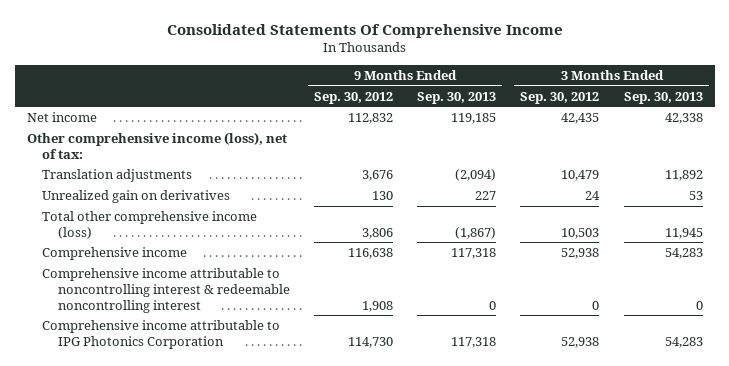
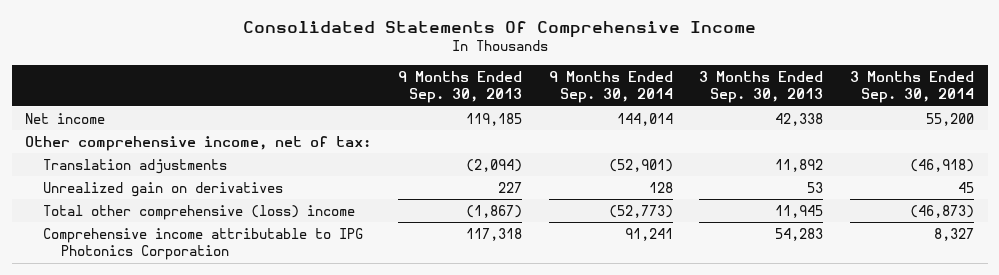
- | 9 Months Ended Sep. 30, 2012 | 9 Months Ended Sep. 30, 2013 | 3 Months Ended Sep. 30, 2012 | 3 Months Ended Sep. 30, 2013
+ | 9 Months Ended Sep. 30, 2013 | 9 Months Ended Sep. 30, 2014 | 3 Months Ended Sep. 30, 2013 | 3 Months Ended Sep. 30, 2014
- Other comprehensive income (loss), net of tax:
+ Other comprehensive income, net of tax:
- Total other comprehensive income (loss) | 3,806 | (1,867) | 10,503 | 11,945
- Comprehensive income | 116,638 | 117,318 | 52,938 | 54,283
- Comprehensive income attributable to noncontrolling interest & redeemable noncontrolling interest | 1,908 | 0 | 0 | 0
+ Total other comprehensive (loss) income | (1,867) | (52,773) | 11,945 | (46,873)

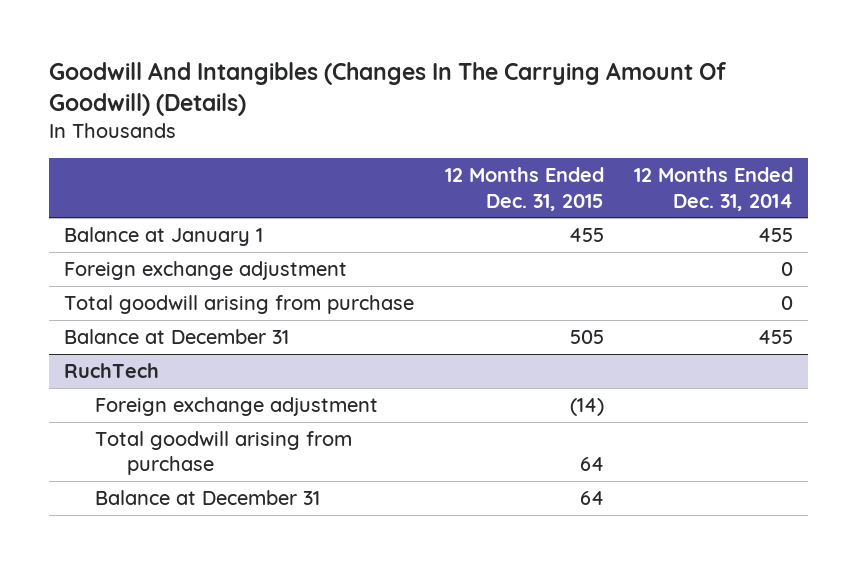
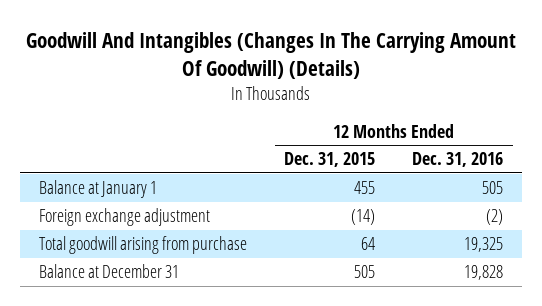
- | 12 Months Ended Dec. 31, 2015 | 12 Months Ended Dec. 31, 2014
+ | 12 Months Ended Dec. 31, 2015 | 12 Months Ended Dec. 31, 2016
- Foreign exchange adjustment | | 0
- Total goodwill arising from purchase | | 0
- RuchTech
- Balance at December 31 | 64 |
moved down: Balance at December 31 | 505 | 19,828

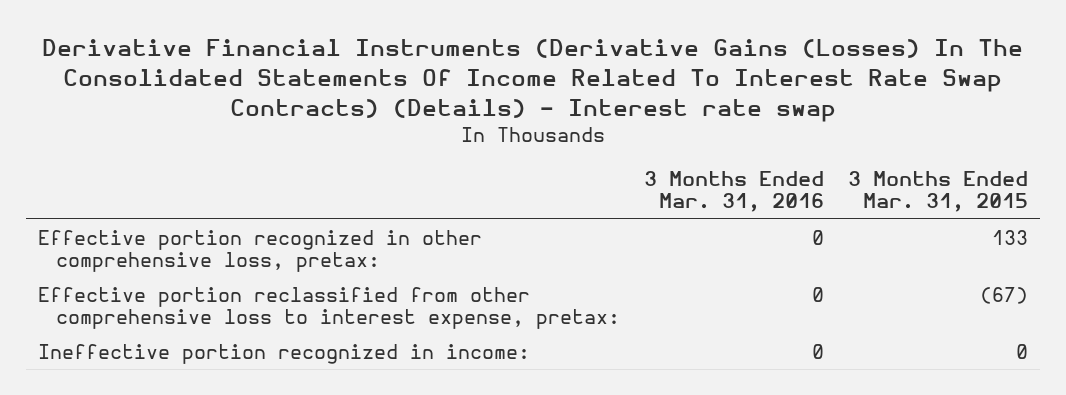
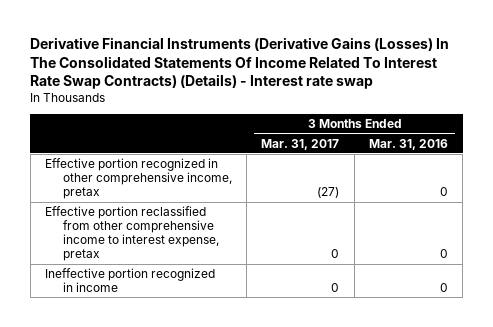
- | 3 Months Ended Mar. 31, 2016 | 3 Months Ended Mar. 31, 2015
+ | 3 Months Ended Mar. 31, 2017 | 3 Months Ended Mar. 31, 2016
- Effective portion recognized in other comprehensive loss, pretax: | 0 | 133
- Effective portion reclassified from other comprehensive loss to interest expense, pretax: | 0 | (67)
- Ineffective portion recognized in income: | 0 | 0
+ Effective portion recognized in other comprehensive income, pretax | (27) | 0
+ Effective portion reclassified from other comprehensive income to interest expense, pretax | 0 | 0
+ Ineffective portion recognized in income | 0 | 0

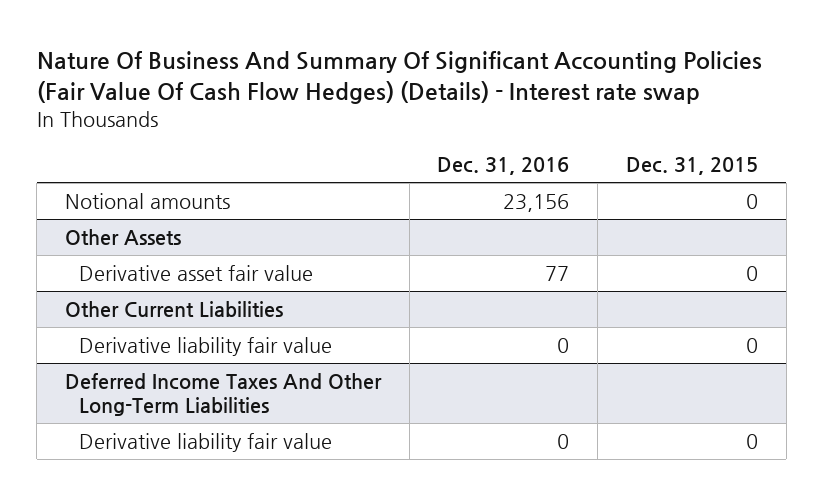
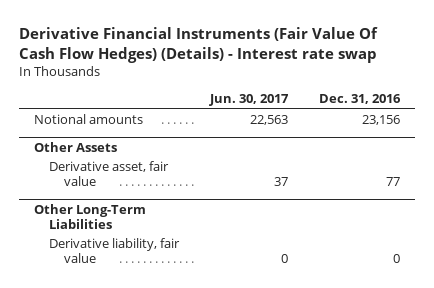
- Nature Of Business And Summary Of Significant Accounting Policies (Fair Value Of Cash Flow Hedges) (Details) - Interest rate swap
+ Derivative Financial Instruments (Fair Value Of Cash Flow Hedges) (Details) - Interest rate swap
- | Dec. 31, 2016 | Dec. 31, 2015
+ | Jun. 30, 2017 | Dec. 31, 2016
@ Other Assets
- Derivative asset fair value | 77 | 0
- Other Current Liabilities
- Derivative liability fair value | 0 | 0
- Deferred Income Taxes And Other Long-Term Liabilities
- Derivative liability fair value | 0 | 0
@ Other Assets
+ Derivative asset, fair value | 37 | 77
+ Other Long-Term Liabilities
+ Derivative liability, fair value | 0 | 0

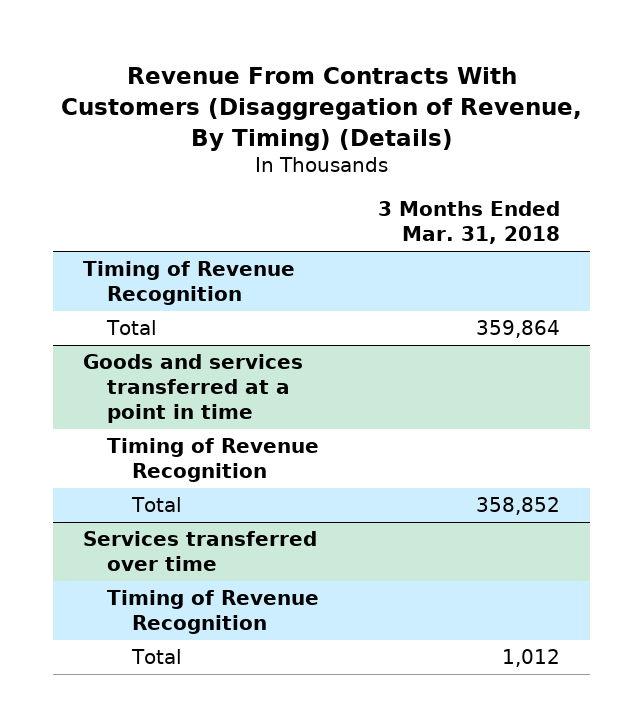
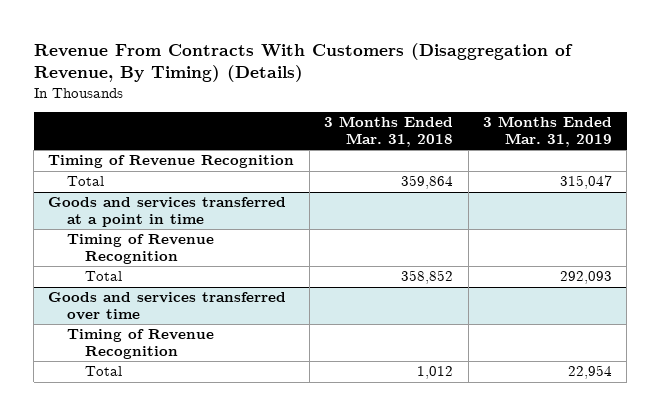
- | 3 Months Ended Mar. 31, 2018
+ | 3 Months Ended Mar. 31, 2018 | 3 Months Ended Mar. 31, 2019
- Services transferred over time
+ Goods and services transferred over time

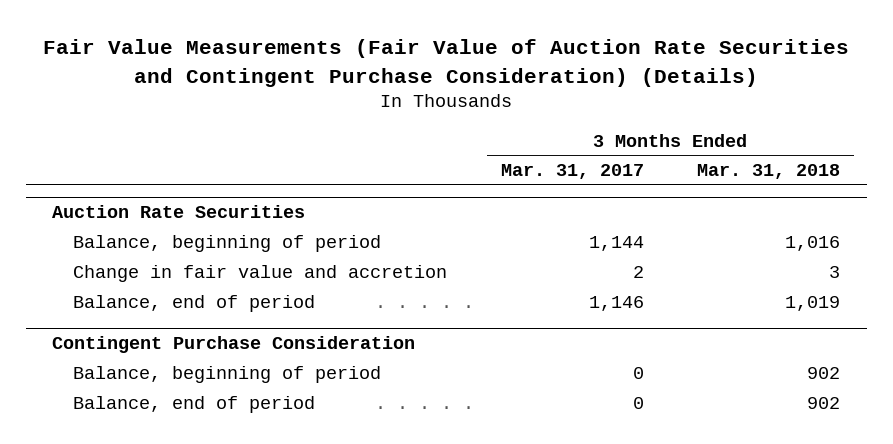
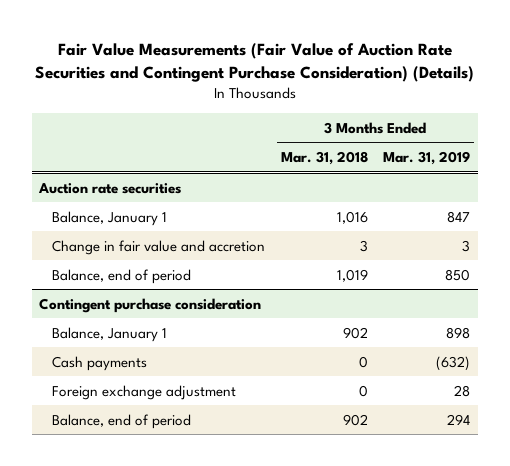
- | 3 Months Ended Mar. 31, 2017 | 3 Months Ended Mar. 31, 2018
+ | 3 Months Ended Mar. 31, 2018 | 3 Months Ended Mar. 31, 2019
- Auction Rate Securities
- Balance, beginning of period | 1,144 | 1,016
+ Auction rate securities
+ Balance, January 1 | 1,016 | 847
- Contingent Purchase Consideration
- Balance, beginning of period | 0 | 902
+ Contingent purchase consideration
+ Balance, January 1 | 902 | 898
+ Cash payments | 0 | (632)
+ Foreign exchange adjustment | 0 | 28

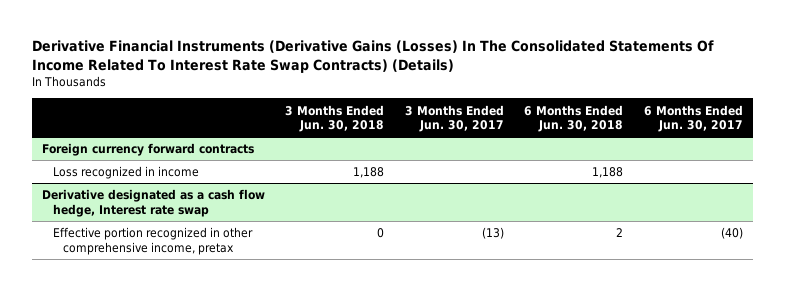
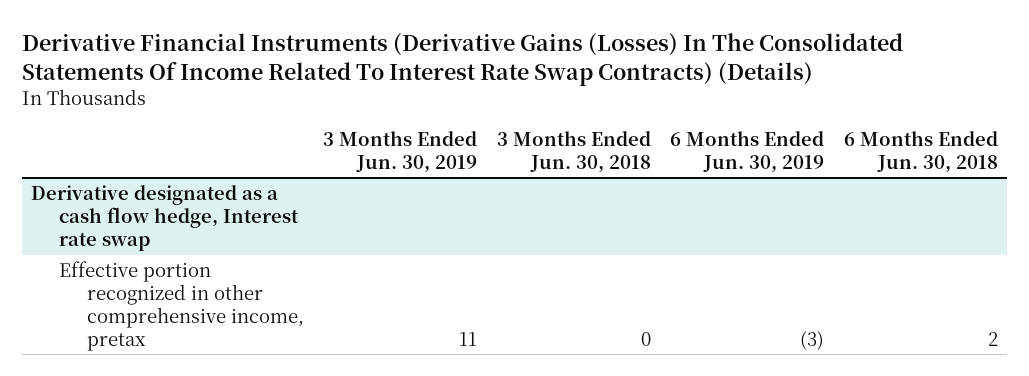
- | 3 Months Ended Jun. 30, 2018 | 3 Months Ended Jun. 30, 2017 | 6 Months Ended Jun. 30, 2018 | 6 Months Ended Jun. 30, 2017
+ | 3 Months Ended Jun. 30, 2019 | 3 Months Ended Jun. 30, 2018 | 6 Months Ended Jun. 30, 2019 | 6 Months Ended Jun. 30, 2018
- Foreign currency forward contracts
- Loss recognized in income | 1,188 | | 1,188 |

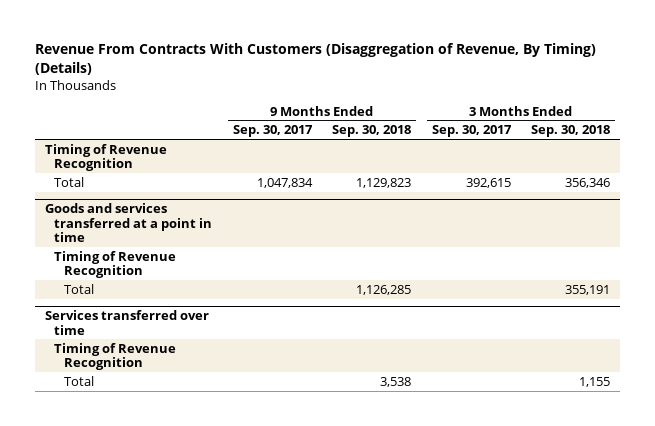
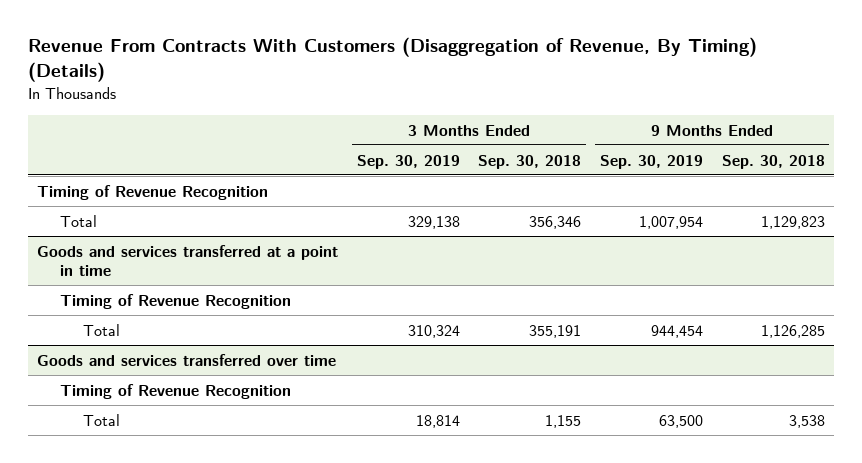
- | 9 Months Ended Sep. 30, 2017 | 9 Months Ended Sep. 30, 2018 | 3 Months Ended Sep. 30, 2017 | 3 Months Ended Sep. 30, 2018
+ | 3 Months Ended Sep. 30, 2019 | 3 Months Ended Sep. 30, 2018 | 9 Months Ended Sep. 30, 2019 | 9 Months Ended Sep. 30, 2018
- Services transferred over time
+ Goods and services transferred over time

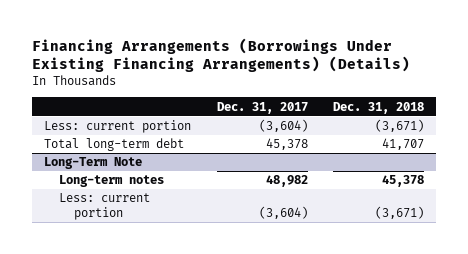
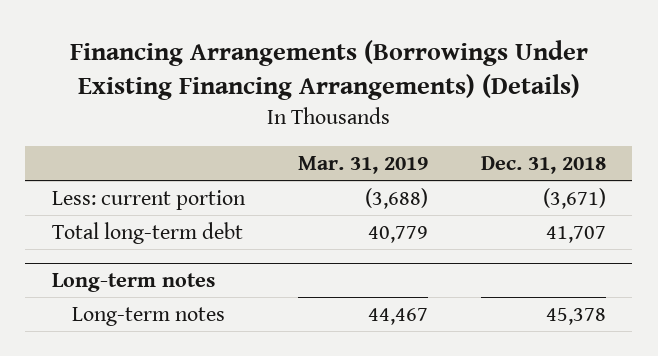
- | Dec. 31, 2017 | Dec. 31, 2018
+ | Mar. 31, 2019 | Dec. 31, 2018
- Long-Term Note
+ Long-term notes
- Less: current portion | (3,604) | (3,671)

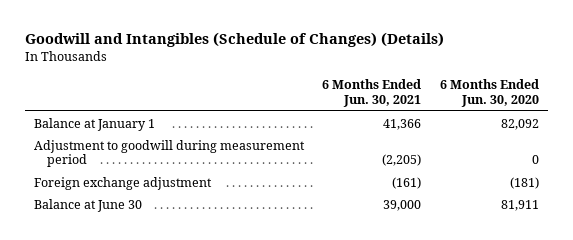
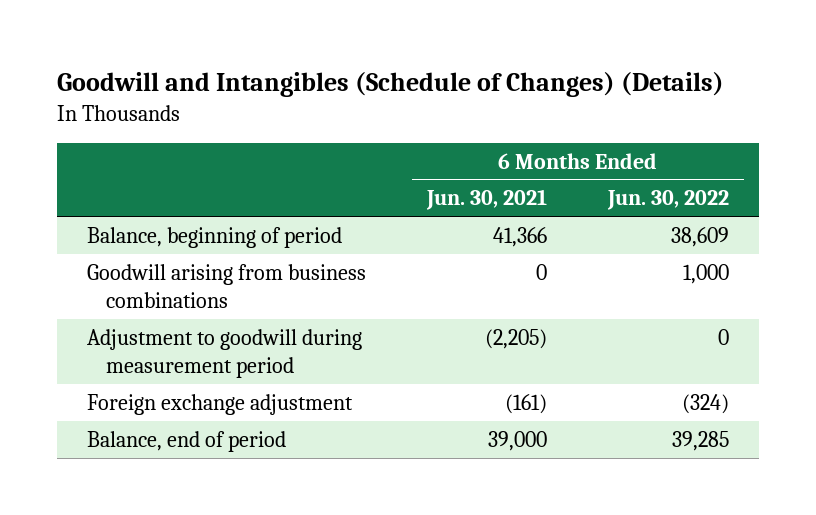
- | 6 Months Ended Jun. 30, 2021 | 6 Months Ended Jun. 30, 2020
+ | 6 Months Ended Jun. 30, 2021 | 6 Months Ended Jun. 30, 2022
- Balance at January 1 | 41,366 | 82,092
+ Balance, beginning of period | 41,366 | 38,609
+ Goodwill arising from business combinations | 0 | 1,000
- Balance at June 30 | 39,000 | 81,911
+ Balance, end of period | 39,000 | 39,285

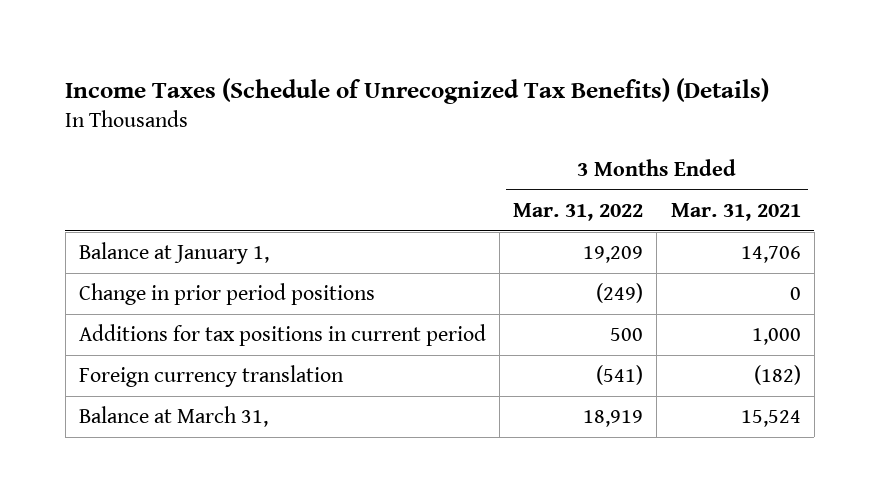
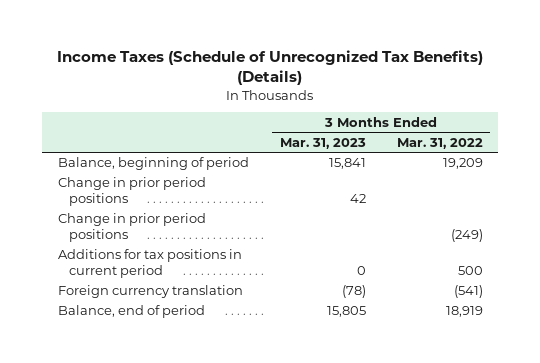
- | 3 Months Ended Mar. 31, 2022 | 3 Months Ended Mar. 31, 2021
+ | 3 Months Ended Mar. 31, 2023 | 3 Months Ended Mar. 31, 2022
- Balance at January 1, | 19,209 | 14,706
+ Balance, beginning of period | 15,841 | 19,209
+ Change in prior period positions | 42 |
- Balance at March 31, | 18,919 | 15,524
+ Balance, end of period | 15,805 | 18,919

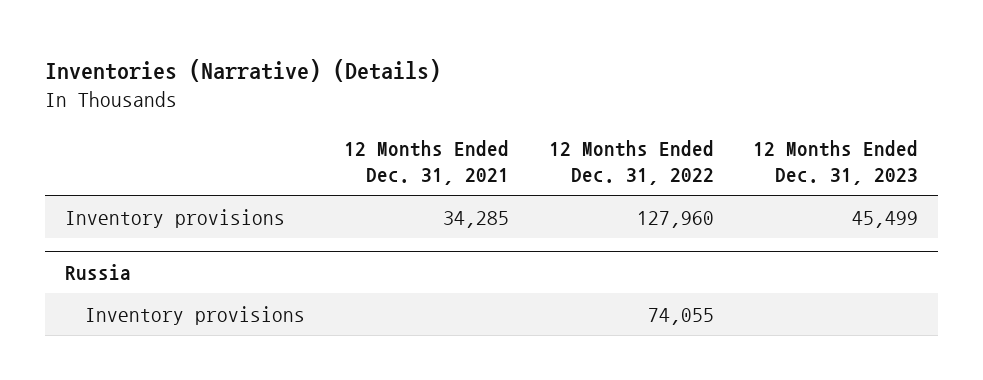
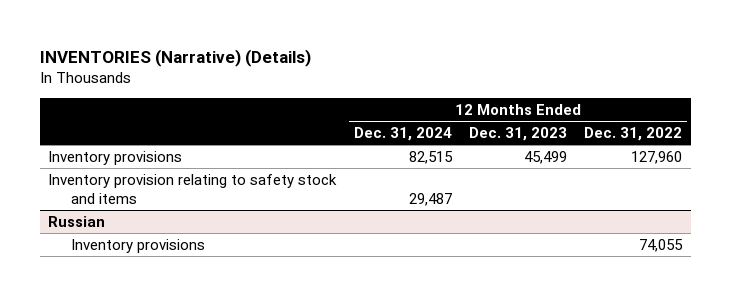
- Inventories (Narrative) (Details)
+ INVENTORIES (Narrative) (Details)
- | 12 Months Ended Dec. 31, 2021 | 12 Months Ended Dec. 31, 2022 | 12 Months Ended Dec. 31, 2023
+ | 12 Months Ended Dec. 31, 2024 | 12 Months Ended Dec. 31, 2023 | 12 Months Ended Dec. 31, 2022
- Russia
+ Inventory provision relating to safety stock and items | 29,487 | |
+ Russian

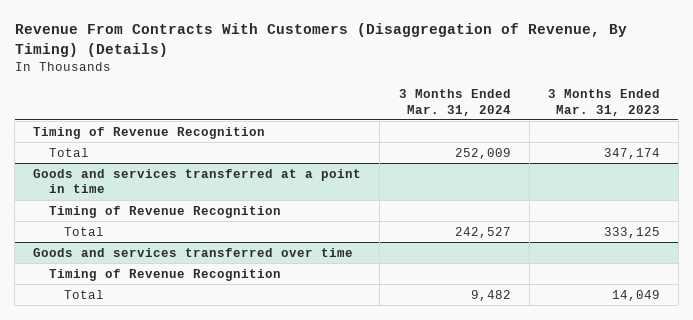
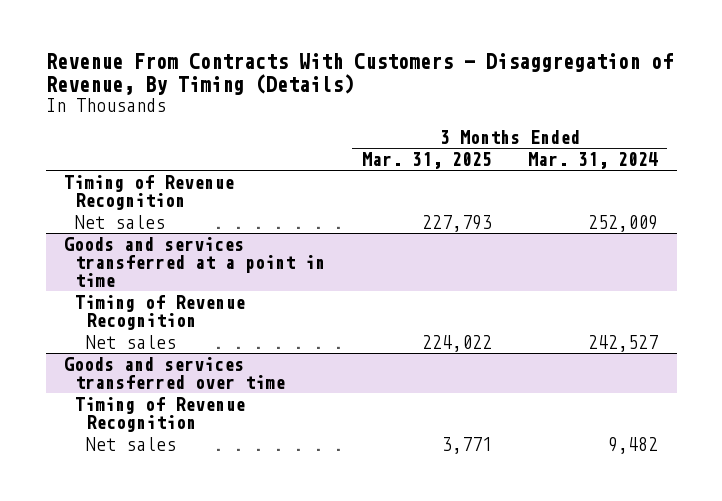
- Revenue From Contracts With Customers (Disaggregation of Revenue, By Timing) (Details)
+ Revenue From Contracts With Customers - Disaggregation of Revenue, By Timing (Details)
- | 3 Months Ended Mar. 31, 2024 | 3 Months Ended Mar. 31, 2023
+ | 3 Months Ended Mar. 31, 2025 | 3 Months Ended Mar. 31, 2024
- Total | 252,009 | 347,174
+ Net sales | 227,793 | 252,009
@ Goods and services transferred at a point in time
- Total | 242,527 | 333,125
+ Net sales | 224,022 | 242,527
@ Goods and services transferred over time
- Total | 9,482 | 14,049
+ Net sales | 3,771 | 9,482

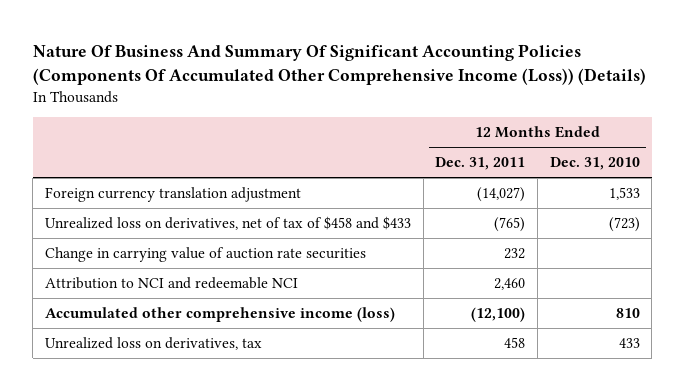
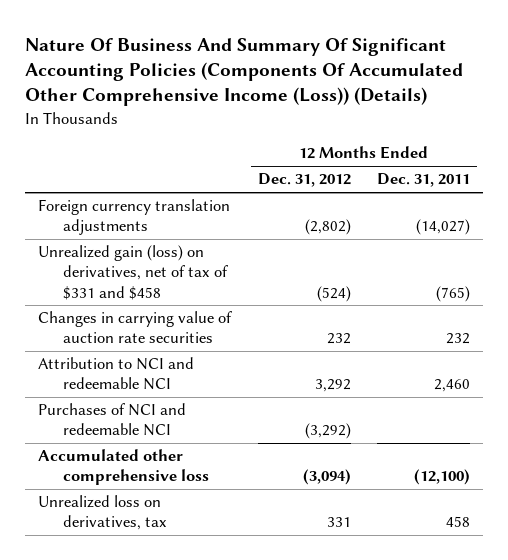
- | 12 Months Ended Dec. 31, 2011 | 12 Months Ended Dec. 31, 2010
+ | 12 Months Ended Dec. 31, 2012 | 12 Months Ended Dec. 31, 2011
- Foreign currency translation adjustment | (14,027) | 1,533
- Unrealized loss on derivatives, net of tax of $458 and $433 | (765) | (723)
- Change in carrying value of auction rate securities | 232 |
+ Foreign currency translation adjustments | (2,802) | (14,027)
+ Unrealized gain (loss) on derivatives, net of tax of $331 and $458 | (524) | (765)
+ Changes in carrying value of auction rate securities | 232 | 232
- Accumulated other comprehensive income (loss) | (12,100) | 810
+ Purchases of NCI and redeemable NCI | (3,292) |
+ Accumulated other comprehensive loss | (3,094) | (12,100)

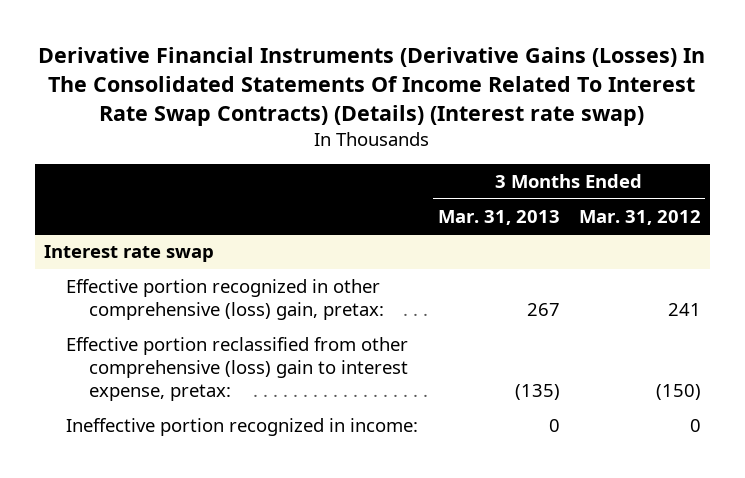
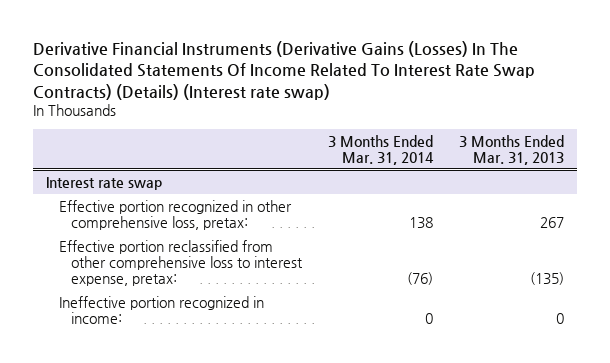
- | 3 Months Ended Mar. 31, 2013 | 3 Months Ended Mar. 31, 2012
+ | 3 Months Ended Mar. 31, 2014 | 3 Months Ended Mar. 31, 2013
@ Interest rate swap
- Effective portion recognized in other comprehensive (loss) gain, pretax: | 267 | 241
- Effective portion reclassified from other comprehensive (loss) gain to interest expense, pretax: | (135) | (150)
+ Effective portion recognized in other comprehensive loss, pretax: | 138 | 267
+ Effective portion reclassified from other comprehensive loss to interest expense, pretax: | (76) | (135)

